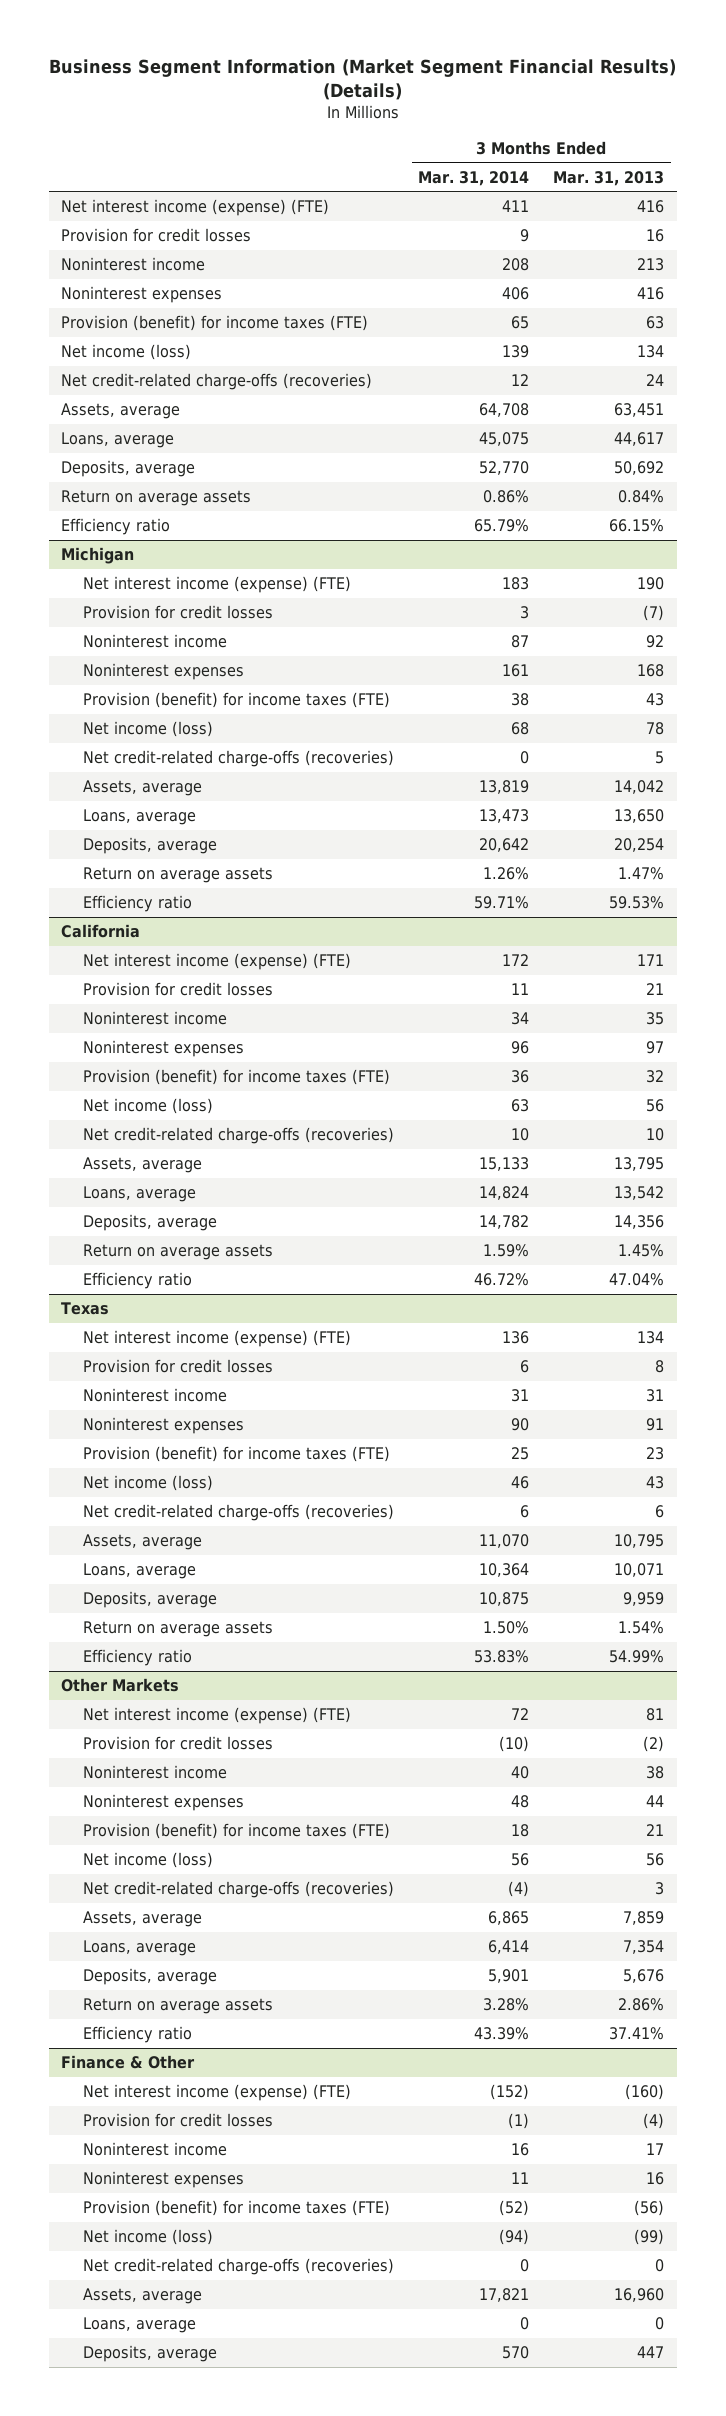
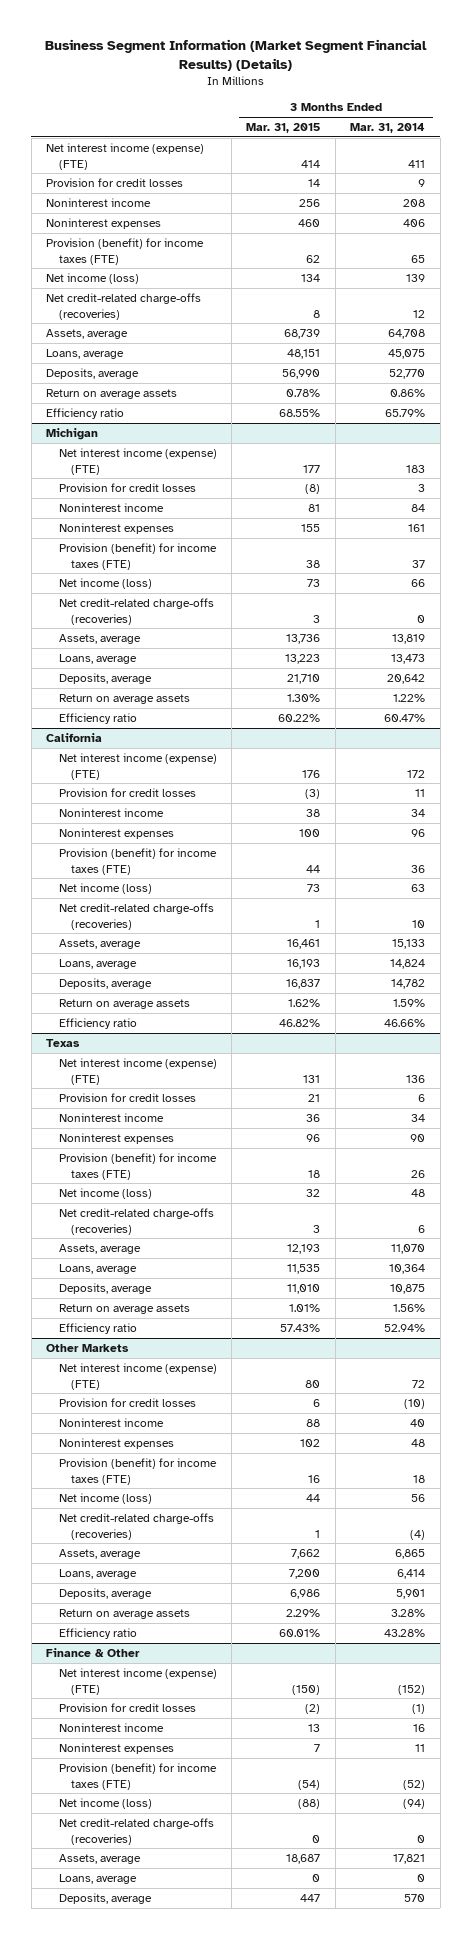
- | 3 Months Ended Mar. 31, 2014 | 3 Months Ended Mar. 31, 2013
+ | 3 Months Ended Mar. 31, 2015 | 3 Months Ended Mar. 31, 2014
@ Michigan
- Noninterest income | 87 | 92
+ Noninterest income | 81 | 84
- Provision (benefit) for income taxes (FTE) | 38 | 43
- Net income (loss) | 68 | 78
+ Provision (benefit) for income taxes (FTE) | 38 | 37
+ Net income (loss) | 73 | 66
- Return on average assets | 1.26% | 1.47%
- Efficiency ratio | 59.71% | 59.53%
+ Return on average assets | 1.30% | 1.22%
+ Efficiency ratio | 60.22% | 60.47%
@ California
- Efficiency ratio | 46.72% | 47.04%
+ Efficiency ratio | 46.82% | 46.66%
@ Texas
- Noninterest income | 31 | 31
+ Noninterest income | 36 | 34
- Provision (benefit) for income taxes (FTE) | 25 | 23
- Net income (loss) | 46 | 43
+ Provision (benefit) for income taxes (FTE) | 18 | 26
+ Net income (loss) | 32 | 48
- Return on average assets | 1.50% | 1.54%
- Efficiency ratio | 53.83% | 54.99%
+ Return on average assets | 1.01% | 1.56%
+ Efficiency ratio | 57.43% | 52.94%
@ Other Markets
- Efficiency ratio | 43.39% | 37.41%
+ Efficiency ratio | 60.01% | 43.28%

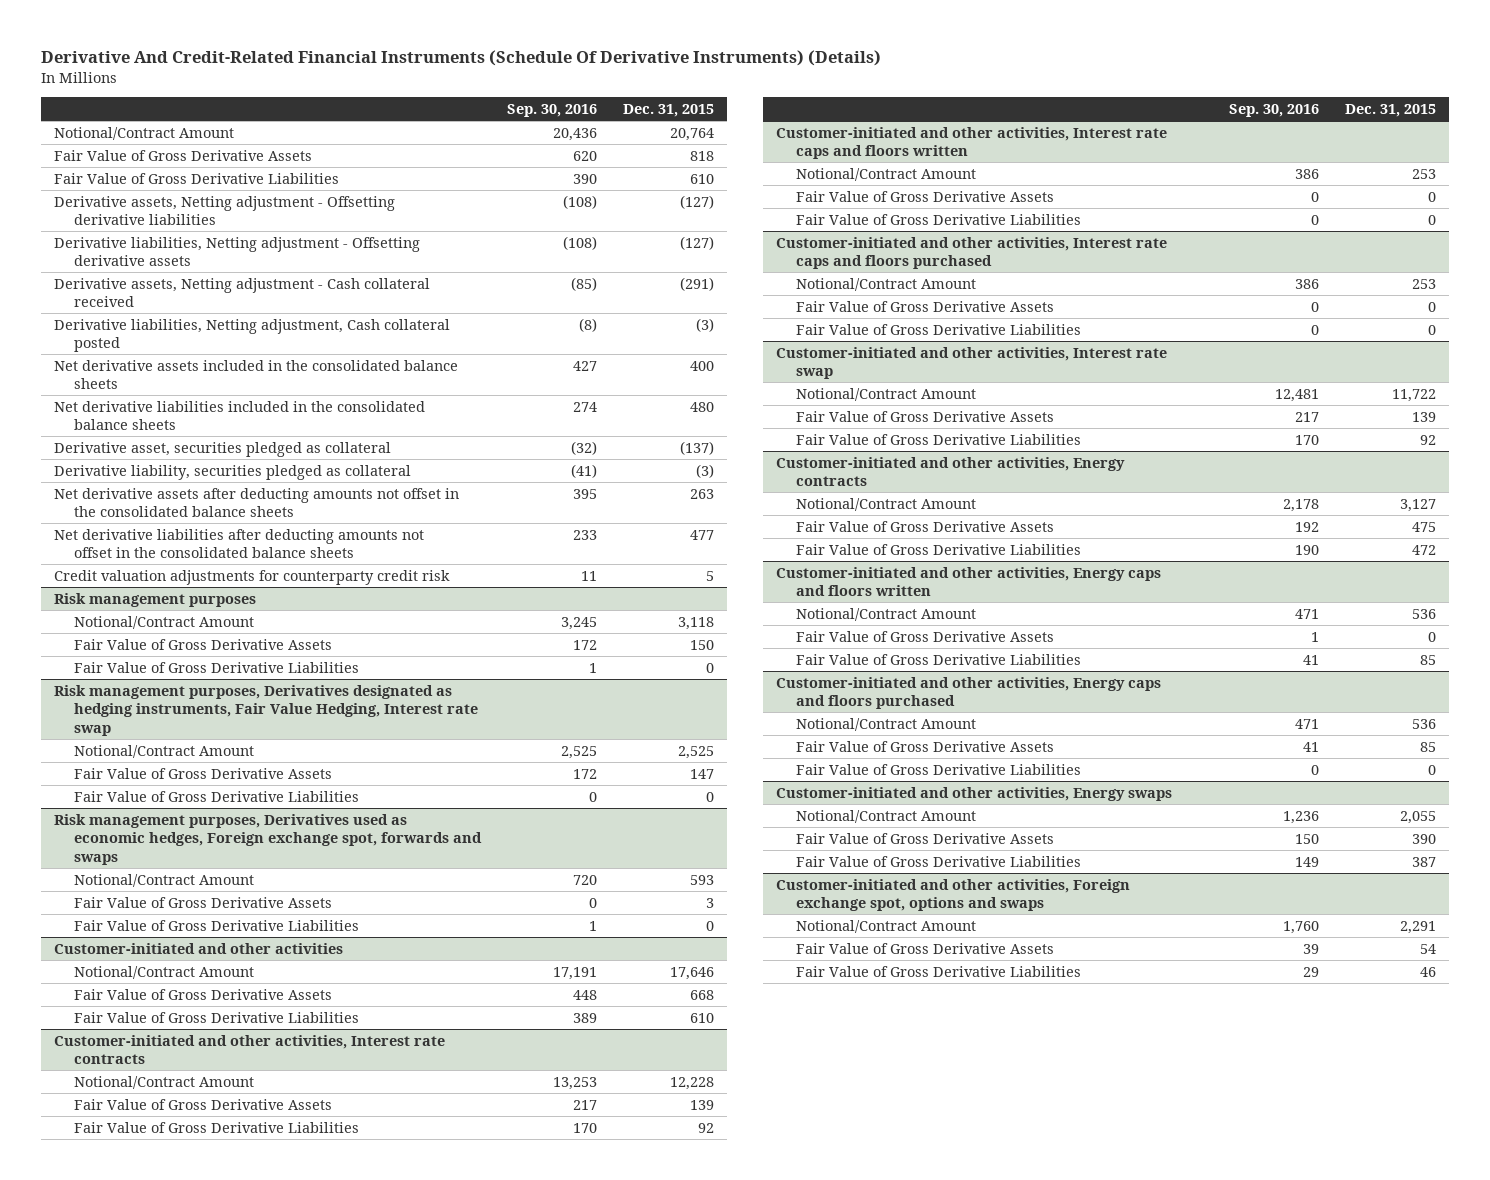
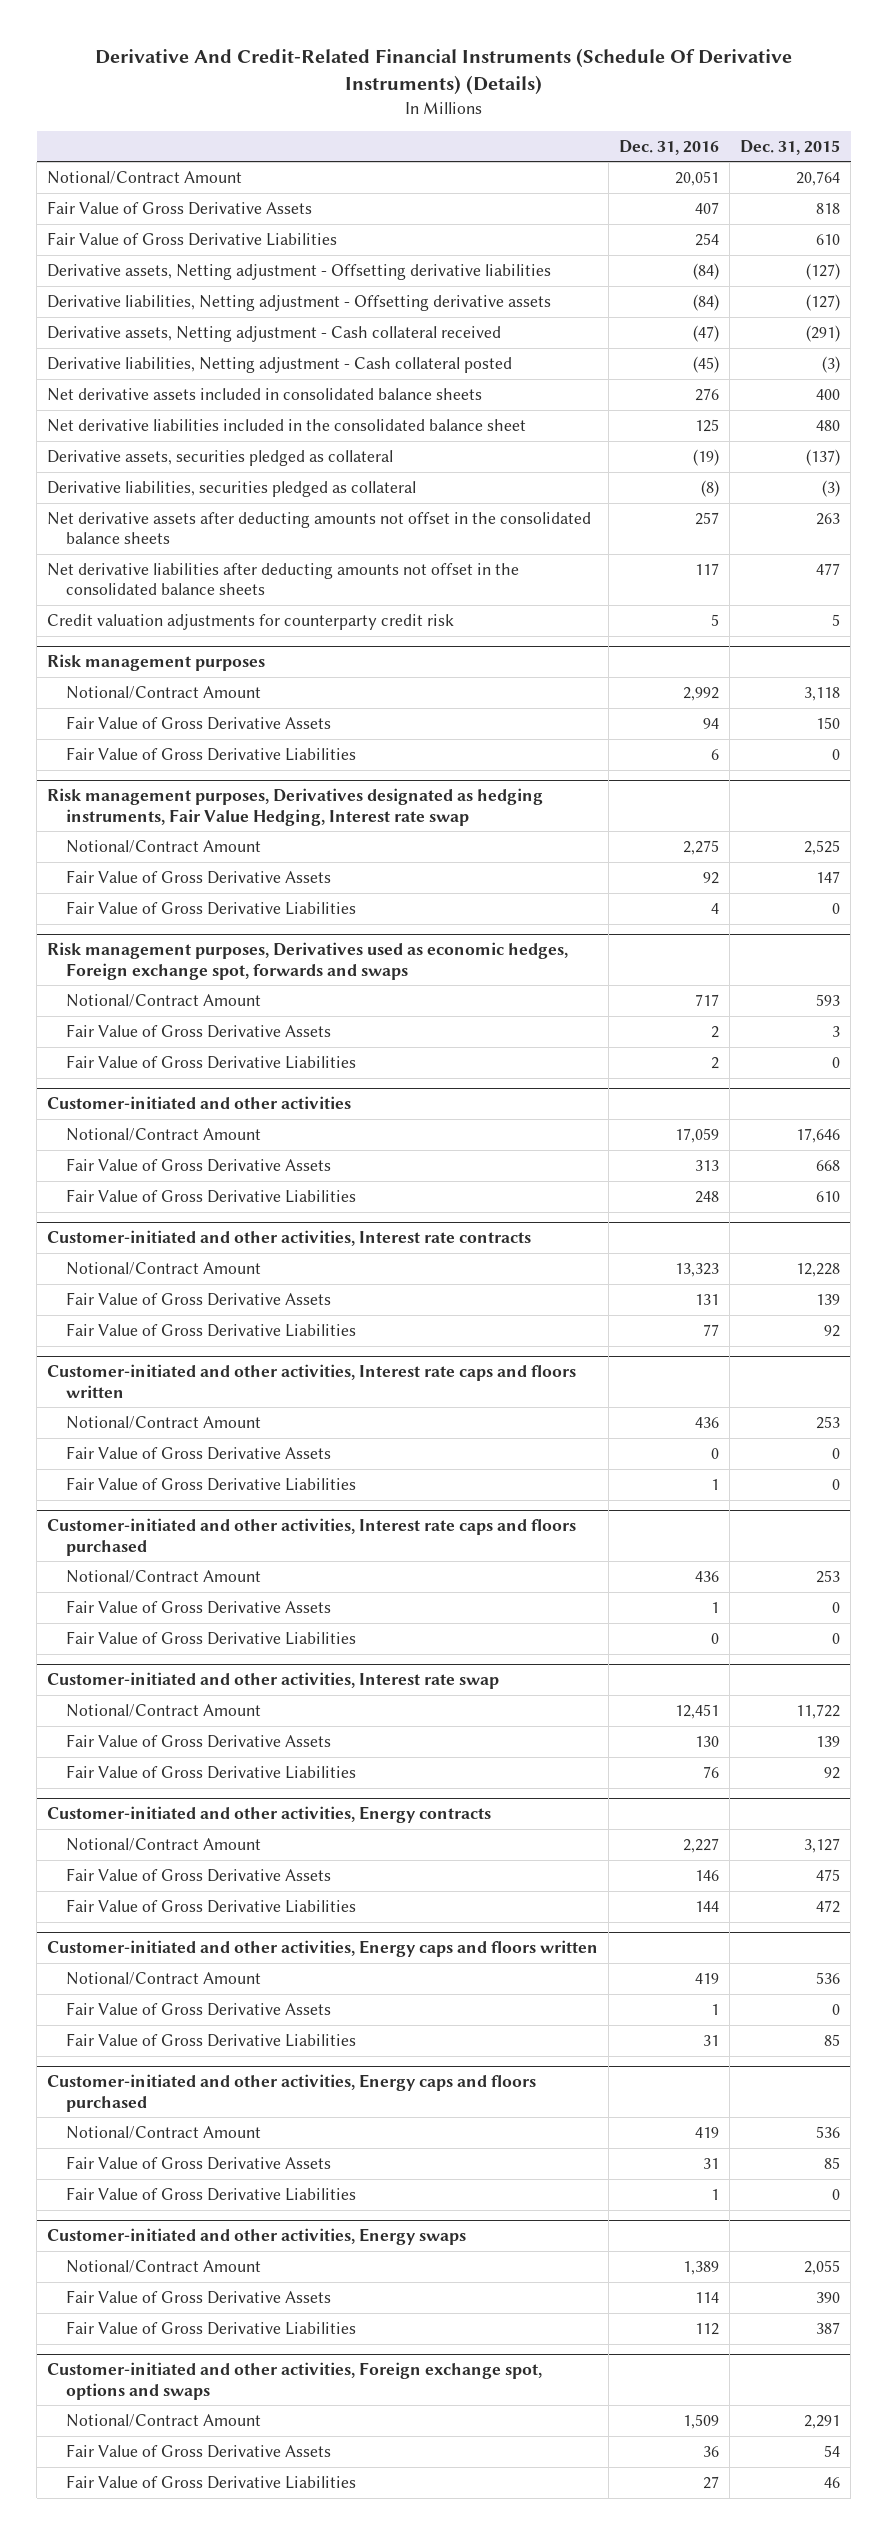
- | Sep. 30, 2016 | Dec. 31, 2015
+ | Dec. 31, 2016 | Dec. 31, 2015
- Derivative liabilities, Netting adjustment, Cash collateral posted | (8) | (3)
- Net derivative assets included in the consolidated balance sheets | 427 | 400
- Net derivative liabilities included in the consolidated balance sheets | 274 | 480
- Derivative asset, securities pledged as collateral | (32) | (137)
- Derivative liability, securities pledged as collateral | (41) | (3)
+ Derivative liabilities, Netting adjustment - Cash collateral posted | (45) | (3)
+ Net derivative assets included in consolidated balance sheets | 276 | 400
+ Net derivative liabilities included in the consolidated balance sheet | 125 | 480
+ Derivative assets, securities pledged as collateral | (19) | (137)
+ Derivative liabilities, securities pledged as collateral | (8) | (3)

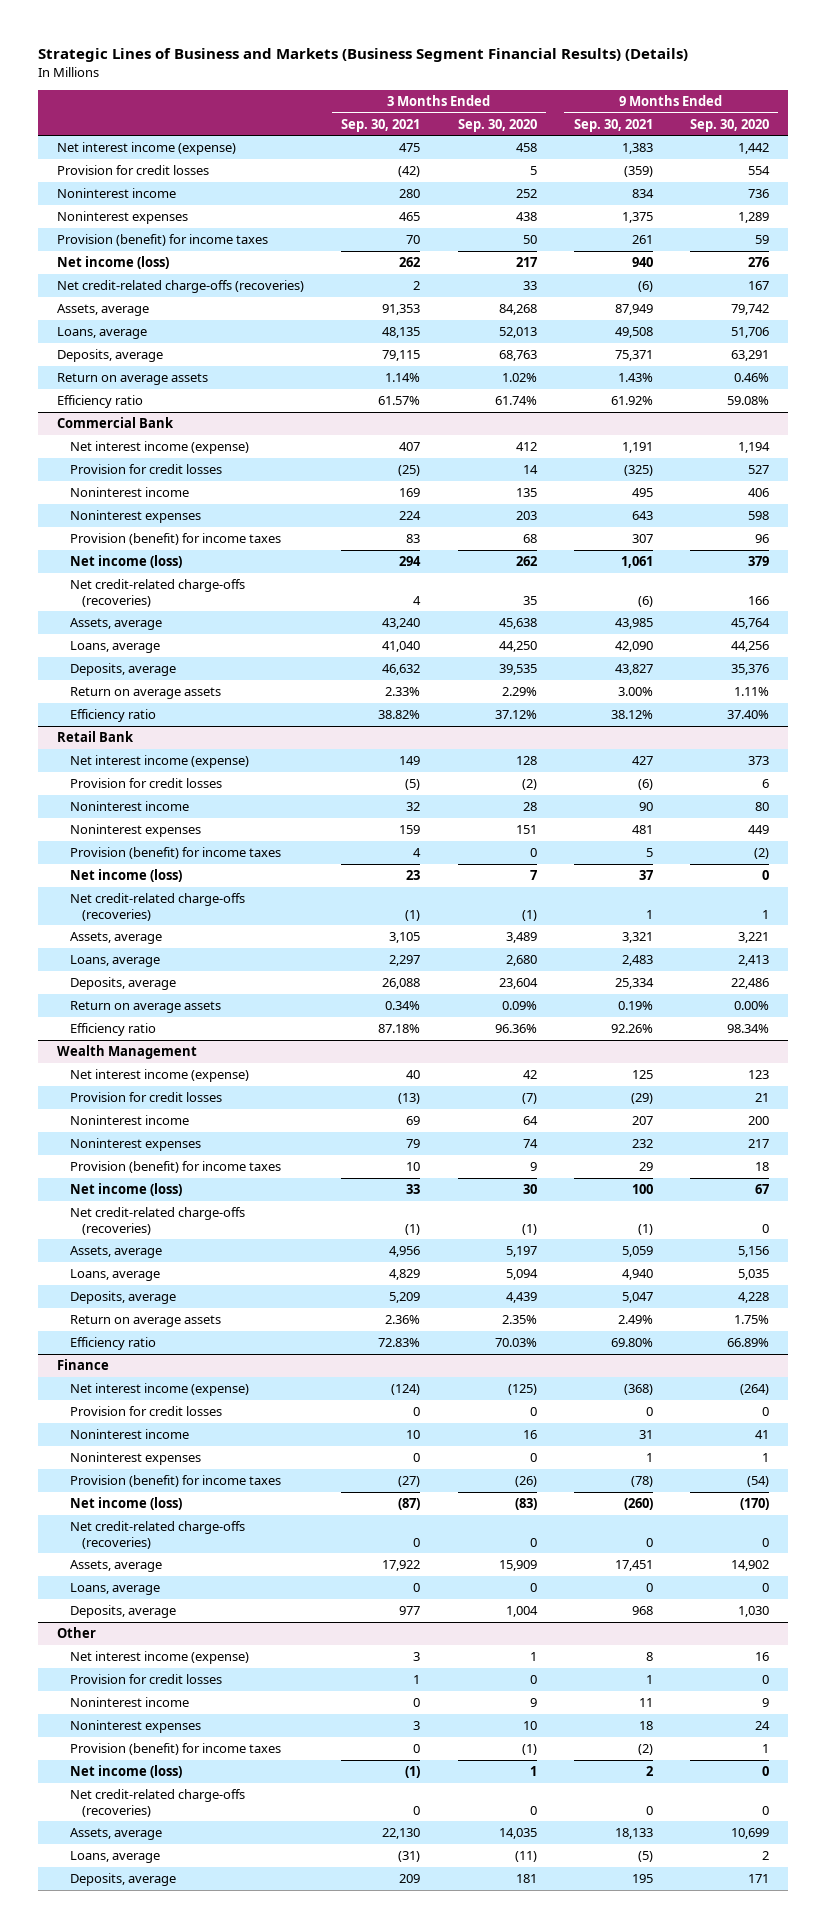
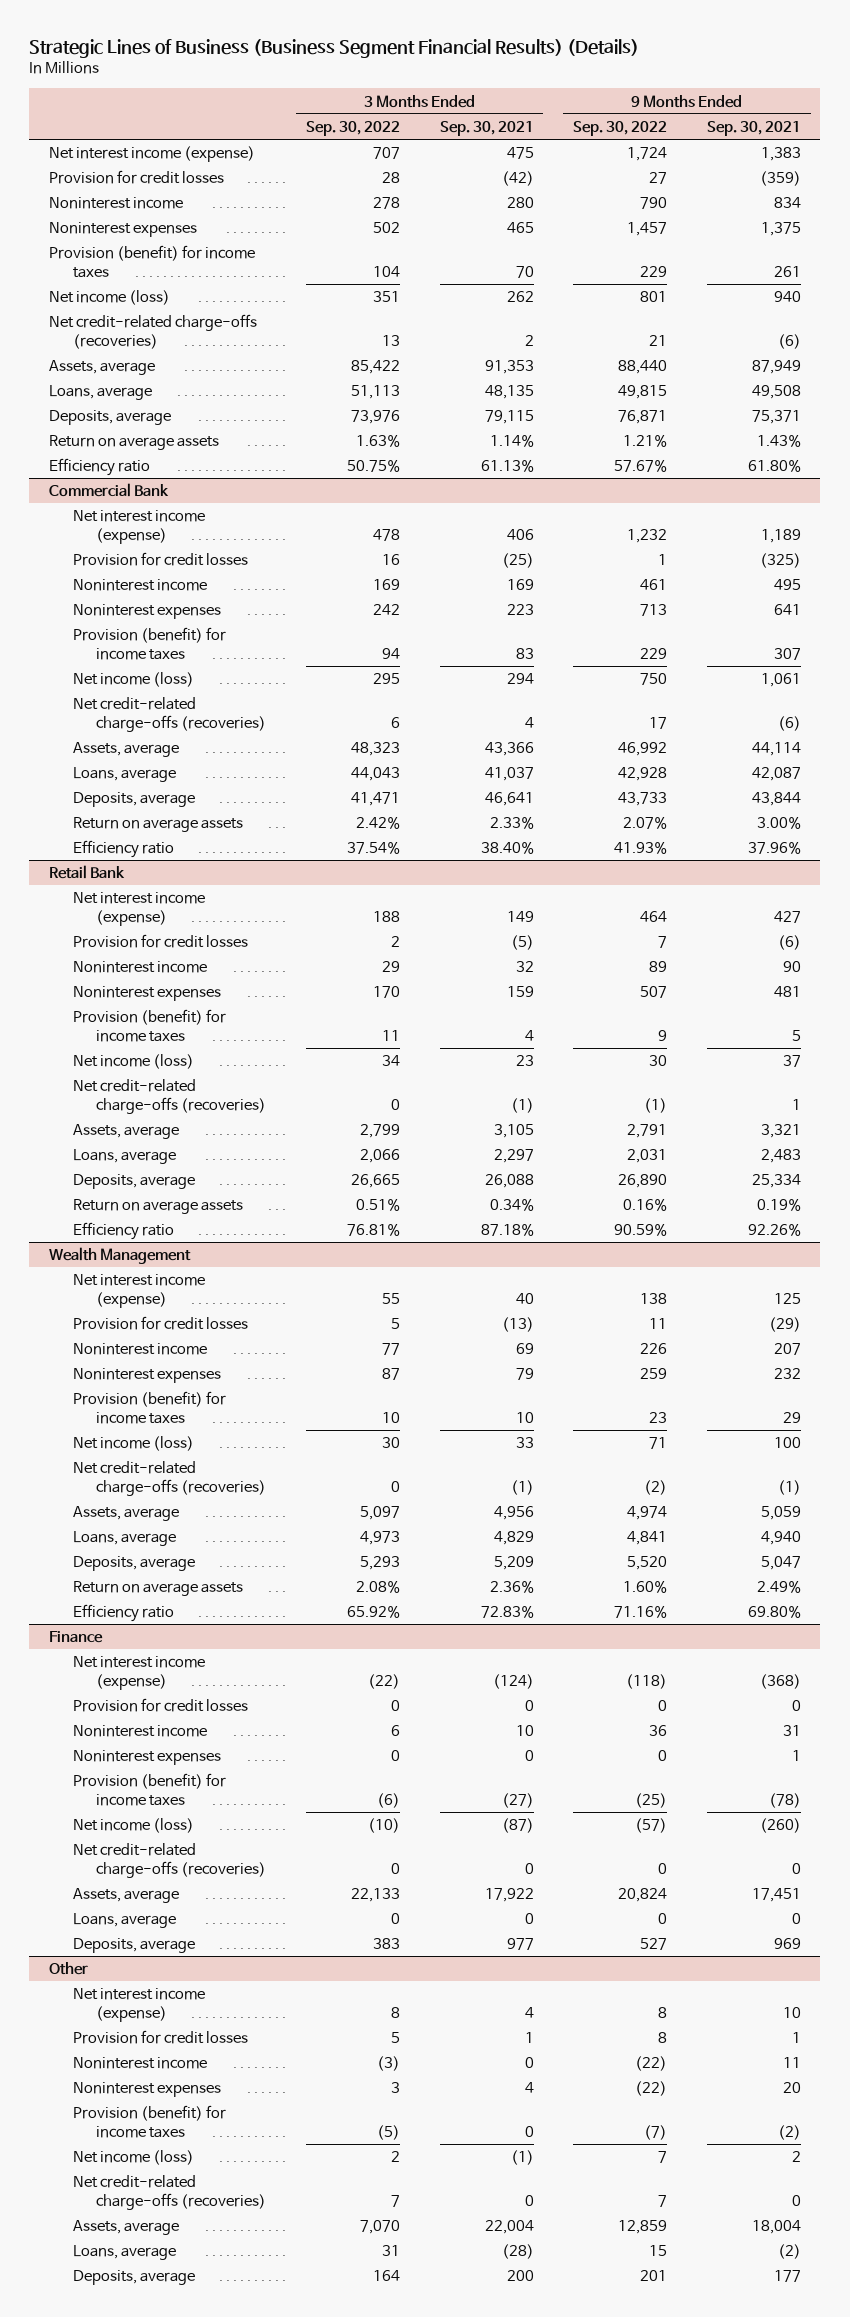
- Strategic Lines of Business and Markets (Business Segment Financial Results) (Details)
+ Strategic Lines of Business (Business Segment Financial Results) (Details)
- | 3 Months Ended Sep. 30, 2021 | 3 Months Ended Sep. 30, 2020 | 9 Months Ended Sep. 30, 2021 | 9 Months Ended Sep. 30, 2020
+ | 3 Months Ended Sep. 30, 2022 | 3 Months Ended Sep. 30, 2021 | 9 Months Ended Sep. 30, 2022 | 9 Months Ended Sep. 30, 2021
- Efficiency ratio | 61.57% | 61.74% | 61.92% | 59.08%
+ Efficiency ratio | 50.75% | 61.13% | 57.67% | 61.80%
@ Commercial Bank
- Net interest income (expense) | 407 | 412 | 1,191 | 1,194
+ Net interest income (expense) | 478 | 406 | 1,232 | 1,189
- Noninterest expenses | 224 | 203 | 643 | 598
+ Noninterest expenses | 242 | 223 | 713 | 641
- Assets, average | 43,240 | 45,638 | 43,985 | 45,764
- Loans, average | 41,040 | 44,250 | 42,090 | 44,256
- Deposits, average | 46,632 | 39,535 | 43,827 | 35,376
+ Assets, average | 48,323 | 43,366 | 46,992 | 44,114
+ Loans, average | 44,043 | 41,037 | 42,928 | 42,087
+ Deposits, average | 41,471 | 46,641 | 43,733 | 43,844
- Efficiency ratio | 38.82% | 37.12% | 38.12% | 37.40%
+ Efficiency ratio | 37.54% | 38.40% | 41.93% | 37.96%
@ Finance
- Deposits, average | 977 | 1,004 | 968 | 1,030
+ Deposits, average | 383 | 977 | 527 | 969
@ Other
- Net interest income (expense) | 3 | 1 | 8 | 16
+ Net interest income (expense) | 8 | 4 | 8 | 10
- Noninterest expenses | 3 | 10 | 18 | 24
+ Noninterest expenses | 3 | 4 | (22) | 20
- Assets, average | 22,130 | 14,035 | 18,133 | 10,699
- Loans, average | (31) | (11) | (5) | 2
- Deposits, average | 209 | 181 | 195 | 171
+ Assets, average | 7,070 | 22,004 | 12,859 | 18,004
+ Loans, average | 31 | (28) | 15 | (2)
+ Deposits, average | 164 | 200 | 201 | 177

